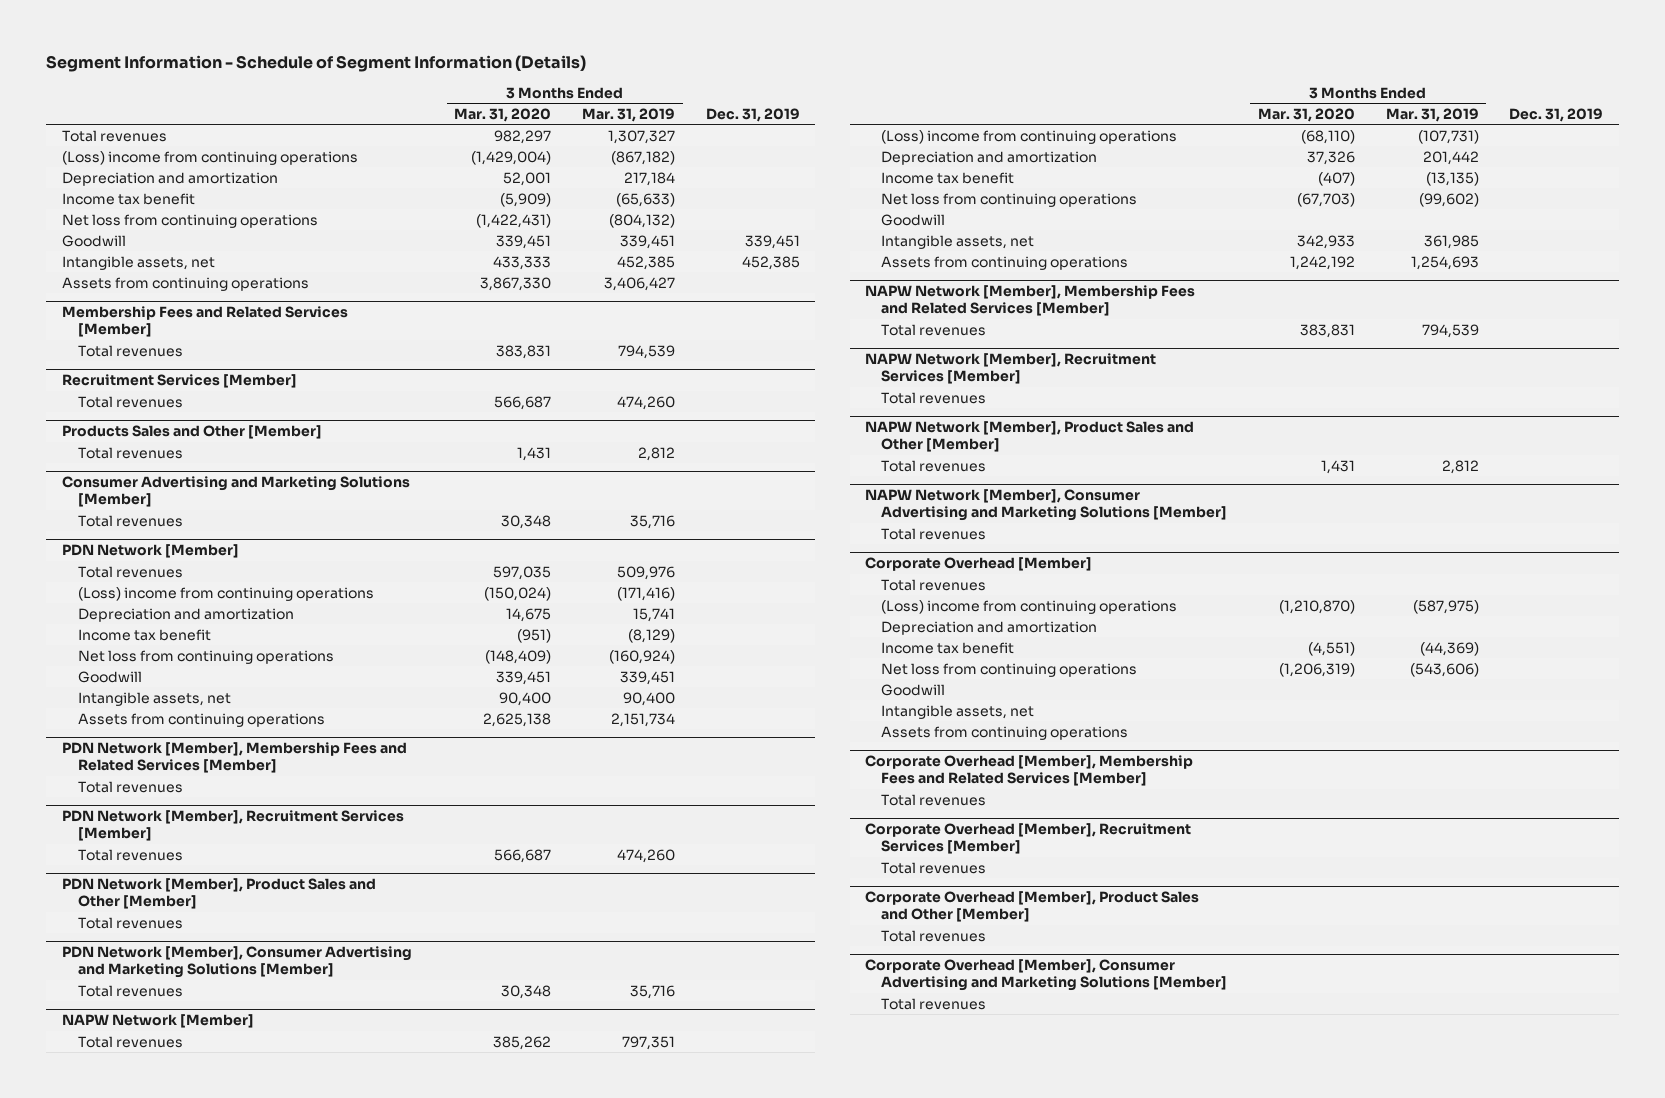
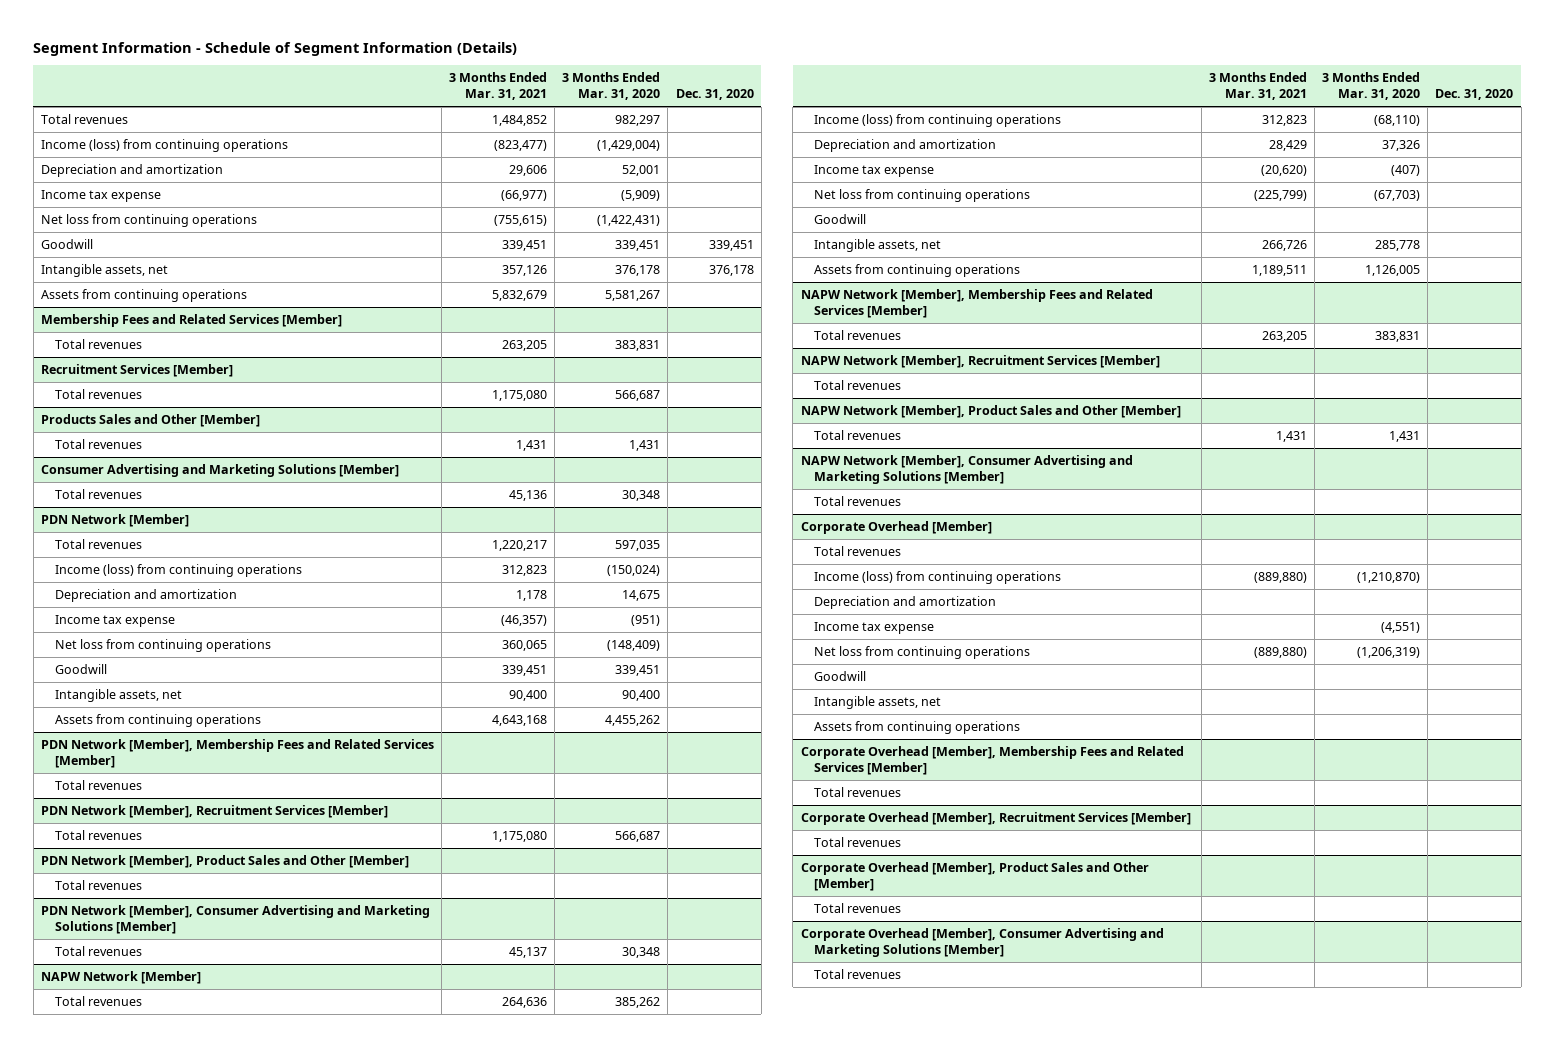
- | 3 Months Ended Mar. 31, 2020 | 3 Months Ended Mar. 31, 2019 | Dec. 31, 2019
+ | 3 Months Ended Mar. 31, 2021 | 3 Months Ended Mar. 31, 2020 | Dec. 31, 2020
- (Loss) income from continuing operations | (1,429,004) | (867,182) |
+ Income (loss) from continuing operations | (823,477) | (1,429,004) |
- Income tax benefit | (5,909) | (65,633) |
+ Income tax expense | (66,977) | (5,909) |
- Intangible assets, net | 433,333 | 452,385 | 452,385
- Assets from continuing operations | 3,867,330 | 3,406,427 |
+ Intangible assets, net | 357,126 | 376,178 | 376,178
+ Assets from continuing operations | 5,832,679 | 5,581,267 |
@ PDN Network [Member]
- (Loss) income from continuing operations | (150,024) | (171,416) |
+ Income (loss) from continuing operations | 312,823 | (150,024) |
- Income tax benefit | (951) | (8,129) |
+ Income tax expense | (46,357) | (951) |
- Assets from continuing operations | 2,625,138 | 2,151,734 |
+ Assets from continuing operations | 4,643,168 | 4,455,262 |
@ NAPW Network [Member]
- (Loss) income from continuing operations | (68,110) | (107,731) |
+ Income (loss) from continuing operations | 312,823 | (68,110) |
- Income tax benefit | (407) | (13,135) |
+ Income tax expense | (20,620) | (407) |
- Intangible assets, net | 342,933 | 361,985 |
- Assets from continuing operations | 1,242,192 | 1,254,693 |
+ Intangible assets, net | 266,726 | 285,778 |
+ Assets from continuing operations | 1,189,511 | 1,126,005 |
@ Corporate Overhead [Member]
- (Loss) income from continuing operations | (1,210,870) | (587,975) |
+ Income (loss) from continuing operations | (889,880) | (1,210,870) |
- Income tax benefit | (4,551) | (44,369) |
+ Income tax expense | | (4,551) |

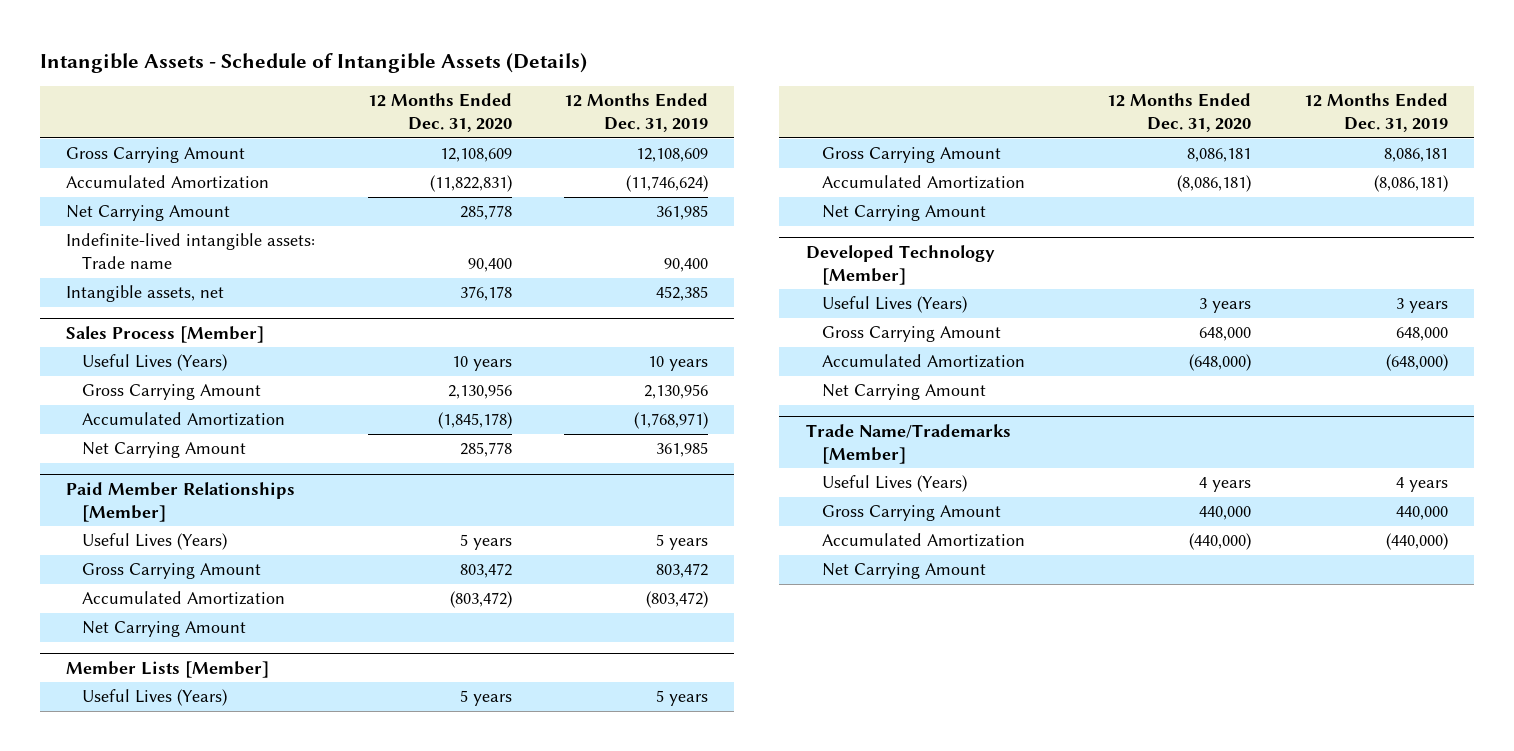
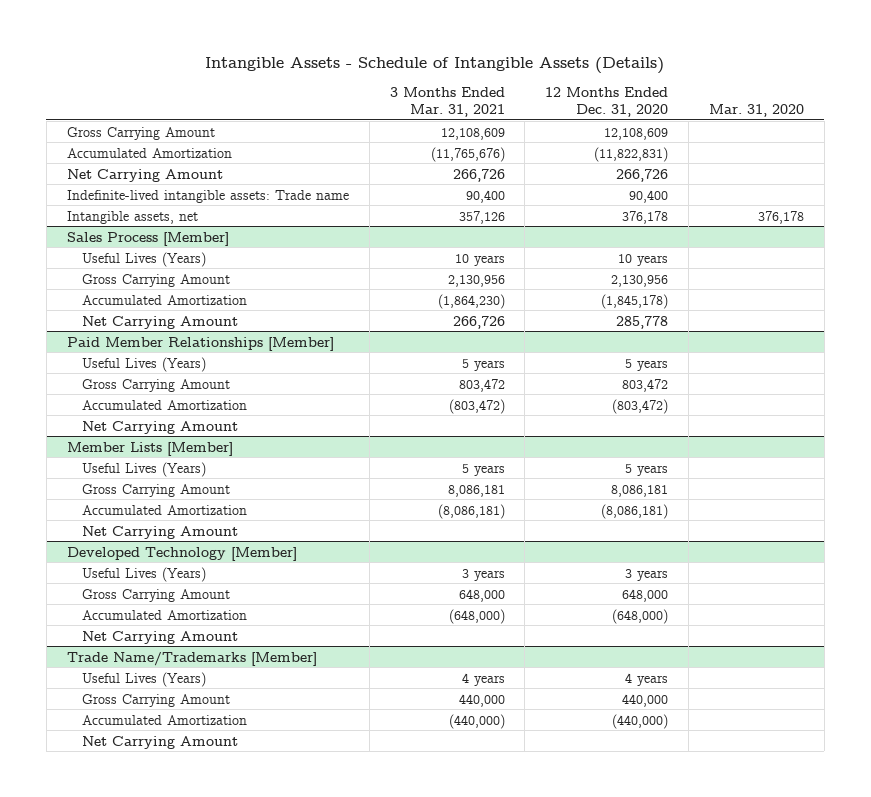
- | 12 Months Ended Dec. 31, 2020 | 12 Months Ended Dec. 31, 2019
+ | 3 Months Ended Mar. 31, 2021 | 12 Months Ended Dec. 31, 2020 | Mar. 31, 2020
- Net Carrying Amount | 285,778 | 361,985
+ Net Carrying Amount | 266,726 | 266,726 |

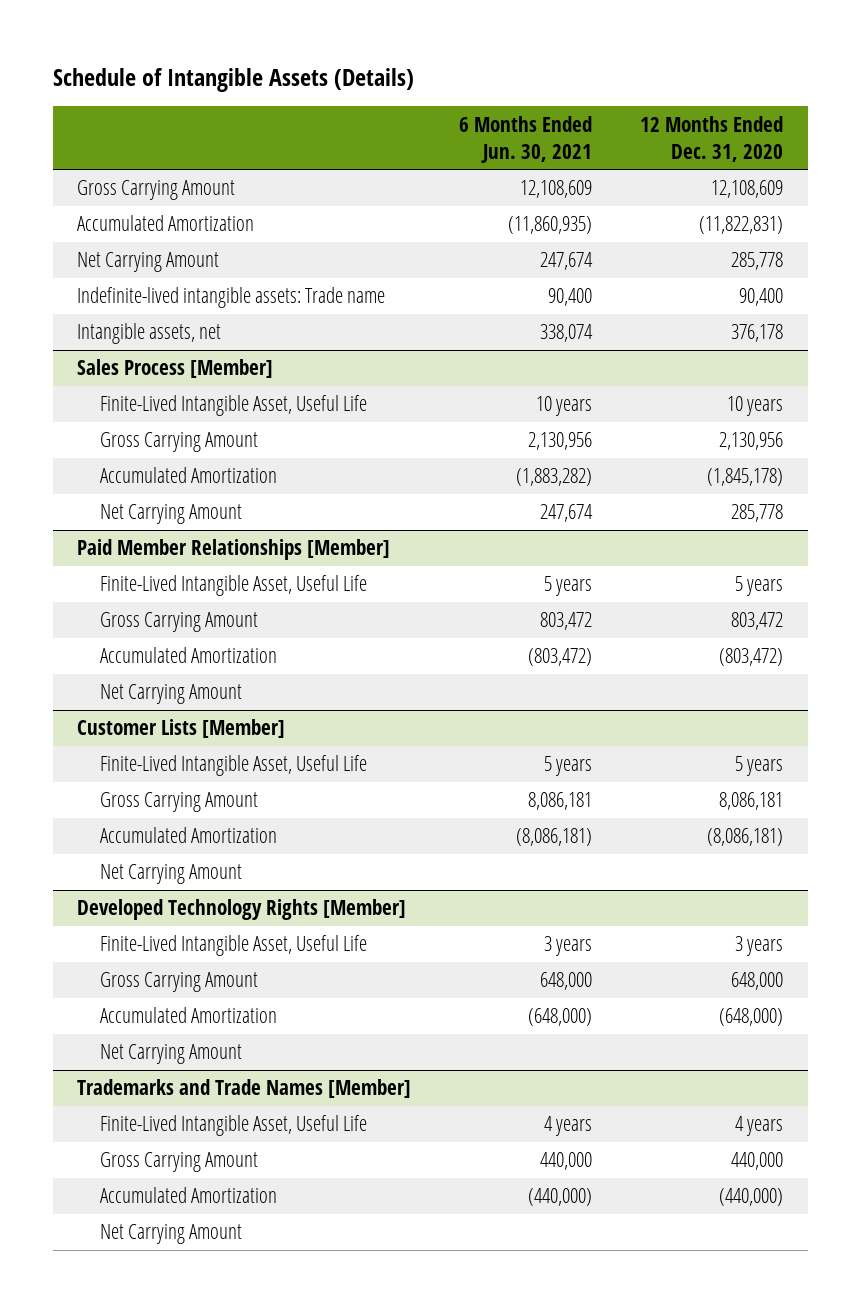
- Intangible Assets - Schedule of Intangible Assets (Details)
+ Schedule of Intangible Assets (Details)
- | 3 Months Ended Mar. 31, 2021 | 12 Months Ended Dec. 31, 2020 | Mar. 31, 2020
+ | 6 Months Ended Jun. 30, 2021 | 12 Months Ended Dec. 31, 2020
- Net Carrying Amount | 266,726 | 266,726 |
+ Net Carrying Amount | 247,674 | 285,778
@ Sales Process [Member]
- Useful Lives (Years) | 10 years | 10 years |
+ Finite-Lived Intangible Asset, Useful Life | 10 years | 10 years
@ Paid Member Relationships [Member]
- Useful Lives (Years) | 5 years | 5 years |
+ Finite-Lived Intangible Asset, Useful Life | 5 years | 5 years
- Member Lists [Member]
- Useful Lives (Years) | 5 years | 5 years |
+ Customer Lists [Member]
+ Finite-Lived Intangible Asset, Useful Life | 5 years | 5 years
- Developed Technology [Member]
- Useful Lives (Years) | 3 years | 3 years |
+ Developed Technology Rights [Member]
+ Finite-Lived Intangible Asset, Useful Life | 3 years | 3 years
- Trade Name/Trademarks [Member]
- Useful Lives (Years) | 4 years | 4 years |
+ Trademarks and Trade Names [Member]
+ Finite-Lived Intangible Asset, Useful Life | 4 years | 4 years

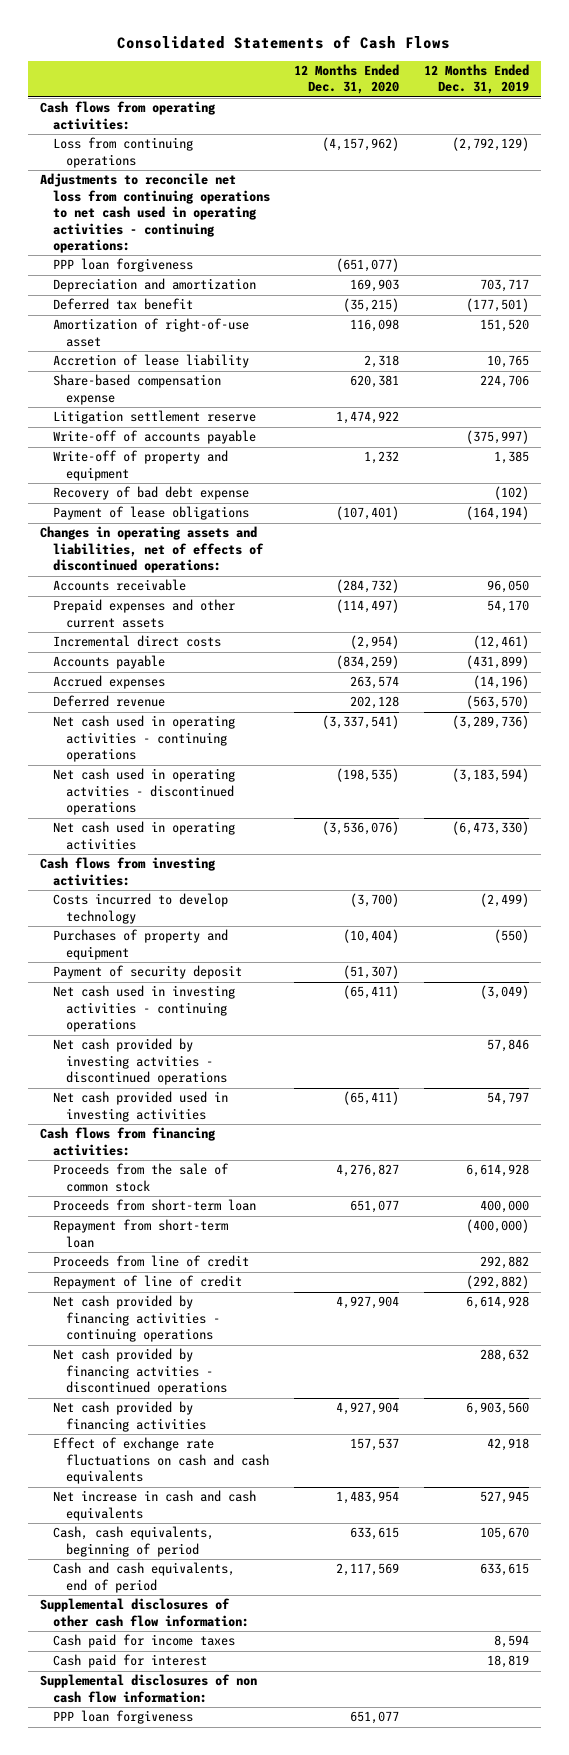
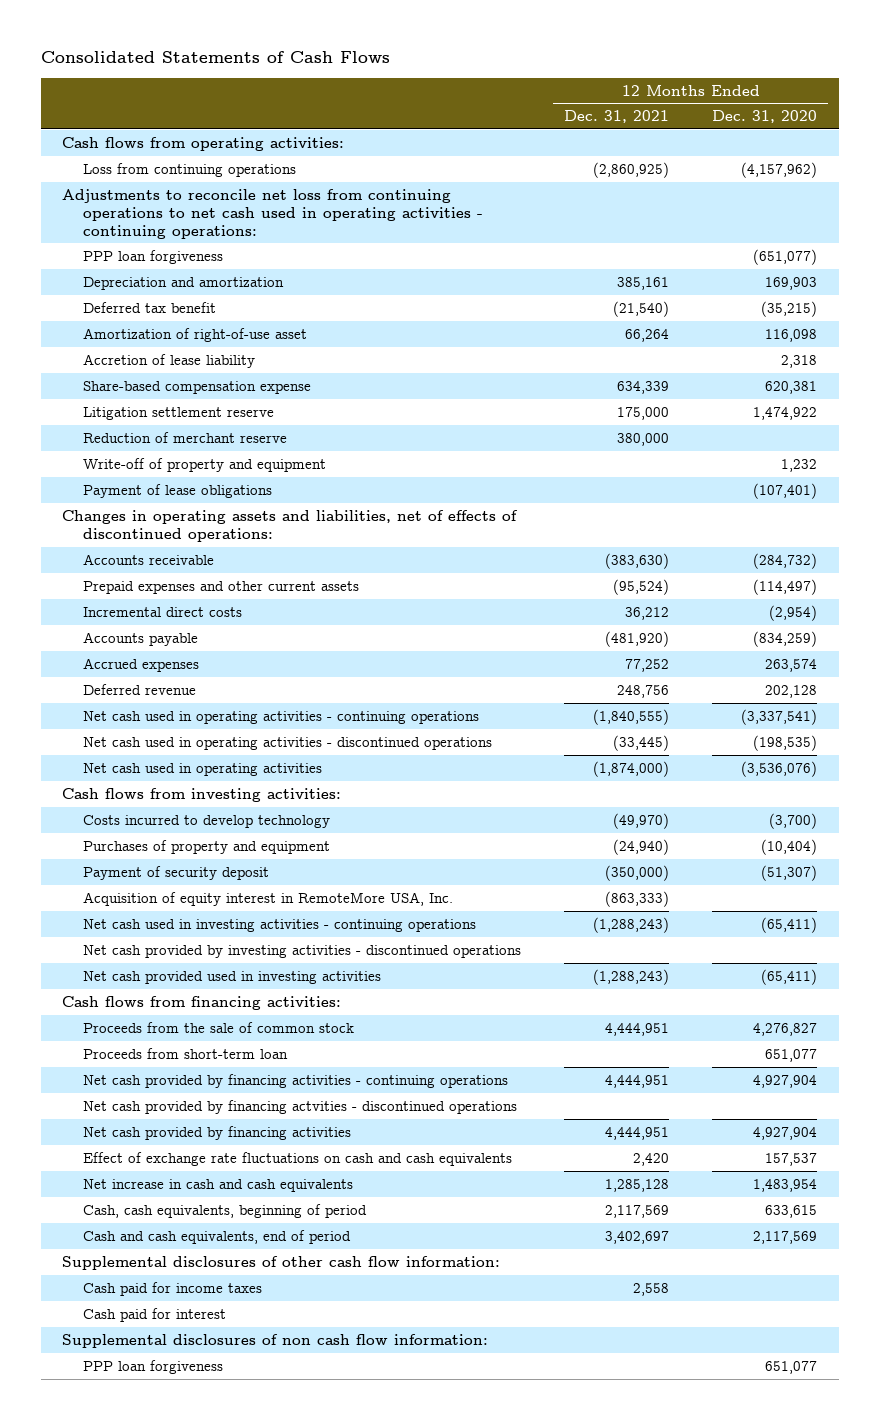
- | 12 Months Ended Dec. 31, 2020 | 12 Months Ended Dec. 31, 2019
+ | 12 Months Ended Dec. 31, 2021 | 12 Months Ended Dec. 31, 2020
- Write-off of accounts payable | | (375,997)
+ Reduction of merchant reserve | 380,000 |
- Recovery of bad debt expense | | (102)
- Net cash used in operating actvities - discontinued operations | (198,535) | (3,183,594)
+ Net cash used in operating activities - discontinued operations | (33,445) | (198,535)
+ Acquisition of equity interest in RemoteMore USA, Inc. | (863,333) |
- Net cash provided by investing actvities - discontinued operations | | 57,846
+ Net cash provided by investing activities - discontinued operations
- Repayment from short-term loan | | (400,000)
- Proceeds from line of credit | | 292,882
- Repayment of line of credit | | (292,882)

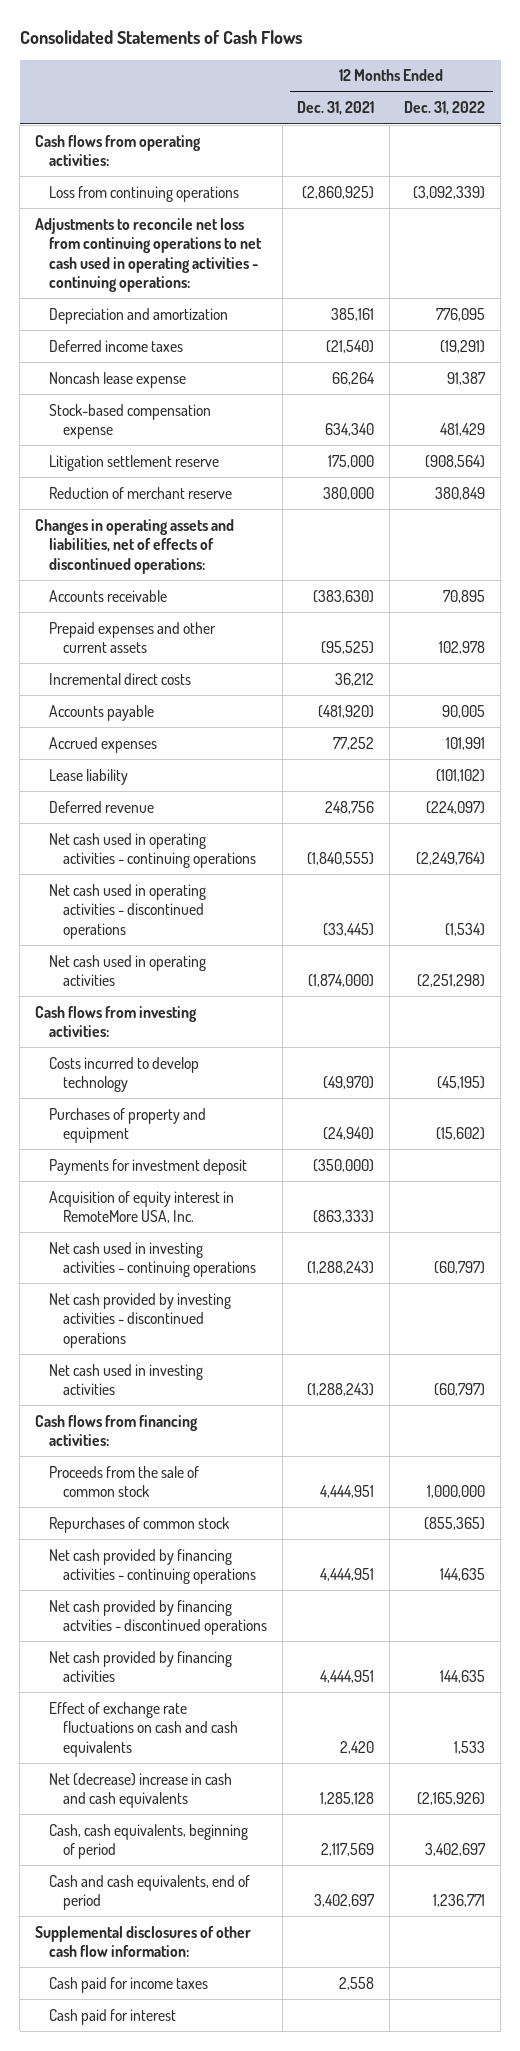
- | 12 Months Ended Dec. 31, 2021 | 12 Months Ended Dec. 31, 2020
+ | 12 Months Ended Dec. 31, 2021 | 12 Months Ended Dec. 31, 2022
- PPP loan forgiveness | | (651,077)
- Deferred tax benefit | (21,540) | (35,215)
- Amortization of right-of-use asset | 66,264 | 116,098
- Accretion of lease liability | | 2,318
- Share-based compensation expense | 634,339 | 620,381
+ Deferred income taxes | (21,540) | (19,291)
+ Noncash lease expense | 66,264 | 91,387
+ Stock-based compensation expense | 634,340 | 481,429
- Write-off of property and equipment | | 1,232
- Payment of lease obligations | | (107,401)
- Prepaid expenses and other current assets | (95,524) | (114,497)
+ Prepaid expenses and other current assets | (95,525) | 102,978
+ Lease liability | | (101,102)
- Payment of security deposit | (350,000) | (51,307)
+ Payments for investment deposit | (350,000) |
- Net cash provided used in investing activities | (1,288,243) | (65,411)
+ Net cash used in investing activities | (1,288,243) | (60,797)
- Proceeds from short-term loan | | 651,077
+ Repurchases of common stock | | (855,365)
- Net increase in cash and cash equivalents | 1,285,128 | 1,483,954
+ Net (decrease) increase in cash and cash equivalents | 1,285,128 | (2,165,926)
- Supplemental disclosures of non cash flow information:
- PPP loan forgiveness | | 651,077

